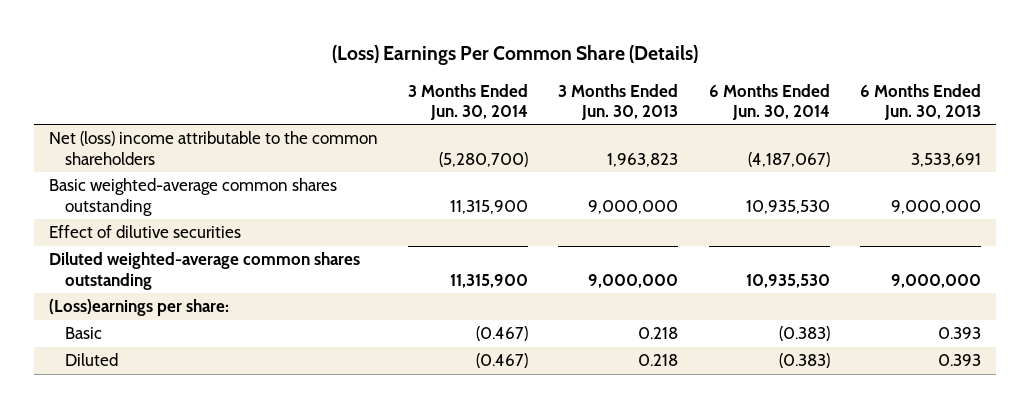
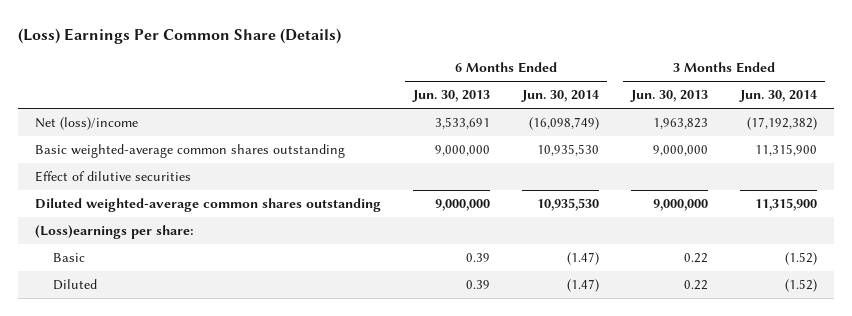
- | 3 Months Ended Jun. 30, 2014 | 3 Months Ended Jun. 30, 2013 | 6 Months Ended Jun. 30, 2014 | 6 Months Ended Jun. 30, 2013
+ | 6 Months Ended Jun. 30, 2013 | 6 Months Ended Jun. 30, 2014 | 3 Months Ended Jun. 30, 2013 | 3 Months Ended Jun. 30, 2014
- Net (loss) income attributable to the common shareholders | (5,280,700) | 1,963,823 | (4,187,067) | 3,533,691
+ Net (loss)/income | 3,533,691 | (16,098,749) | 1,963,823 | (17,192,382)
- Basic | (0.467) | 0.218 | (0.383) | 0.393
- Diluted | (0.467) | 0.218 | (0.383) | 0.393
+ Basic | 0.39 | (1.47) | 0.22 | (1.52)
+ Diluted | 0.39 | (1.47) | 0.22 | (1.52)

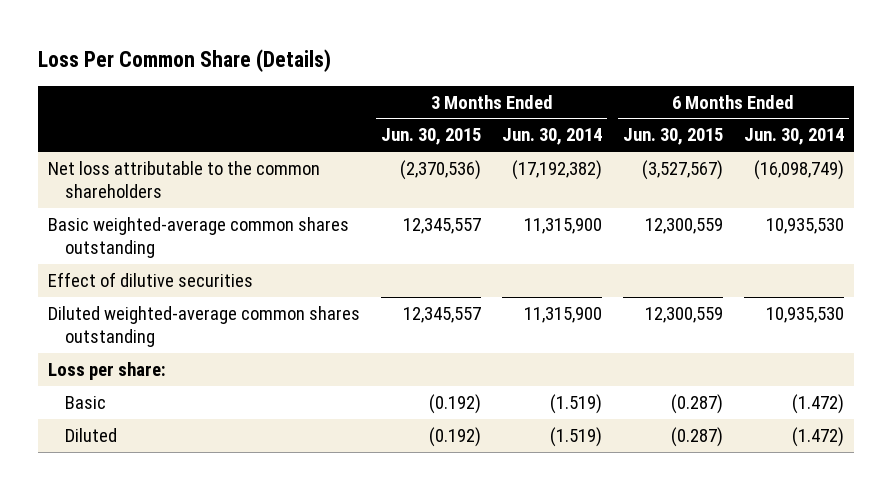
- (Loss) Earnings Per Common Share (Details)
+ Loss Per Common Share (Details)
- | 6 Months Ended Jun. 30, 2013 | 6 Months Ended Jun. 30, 2014 | 3 Months Ended Jun. 30, 2013 | 3 Months Ended Jun. 30, 2014
+ | 3 Months Ended Jun. 30, 2015 | 3 Months Ended Jun. 30, 2014 | 6 Months Ended Jun. 30, 2015 | 6 Months Ended Jun. 30, 2014
- Net (loss)/income | 3,533,691 | (16,098,749) | 1,963,823 | (17,192,382)
+ Net loss attributable to the common shareholders | (2,370,536) | (17,192,382) | (3,527,567) | (16,098,749)
- (Loss)earnings per share:
- Basic | 0.39 | (1.47) | 0.22 | (1.52)
- Diluted | 0.39 | (1.47) | 0.22 | (1.52)
+ Loss per share:
+ Basic | (0.192) | (1.519) | (0.287) | (1.472)
+ Diluted | (0.192) | (1.519) | (0.287) | (1.472)

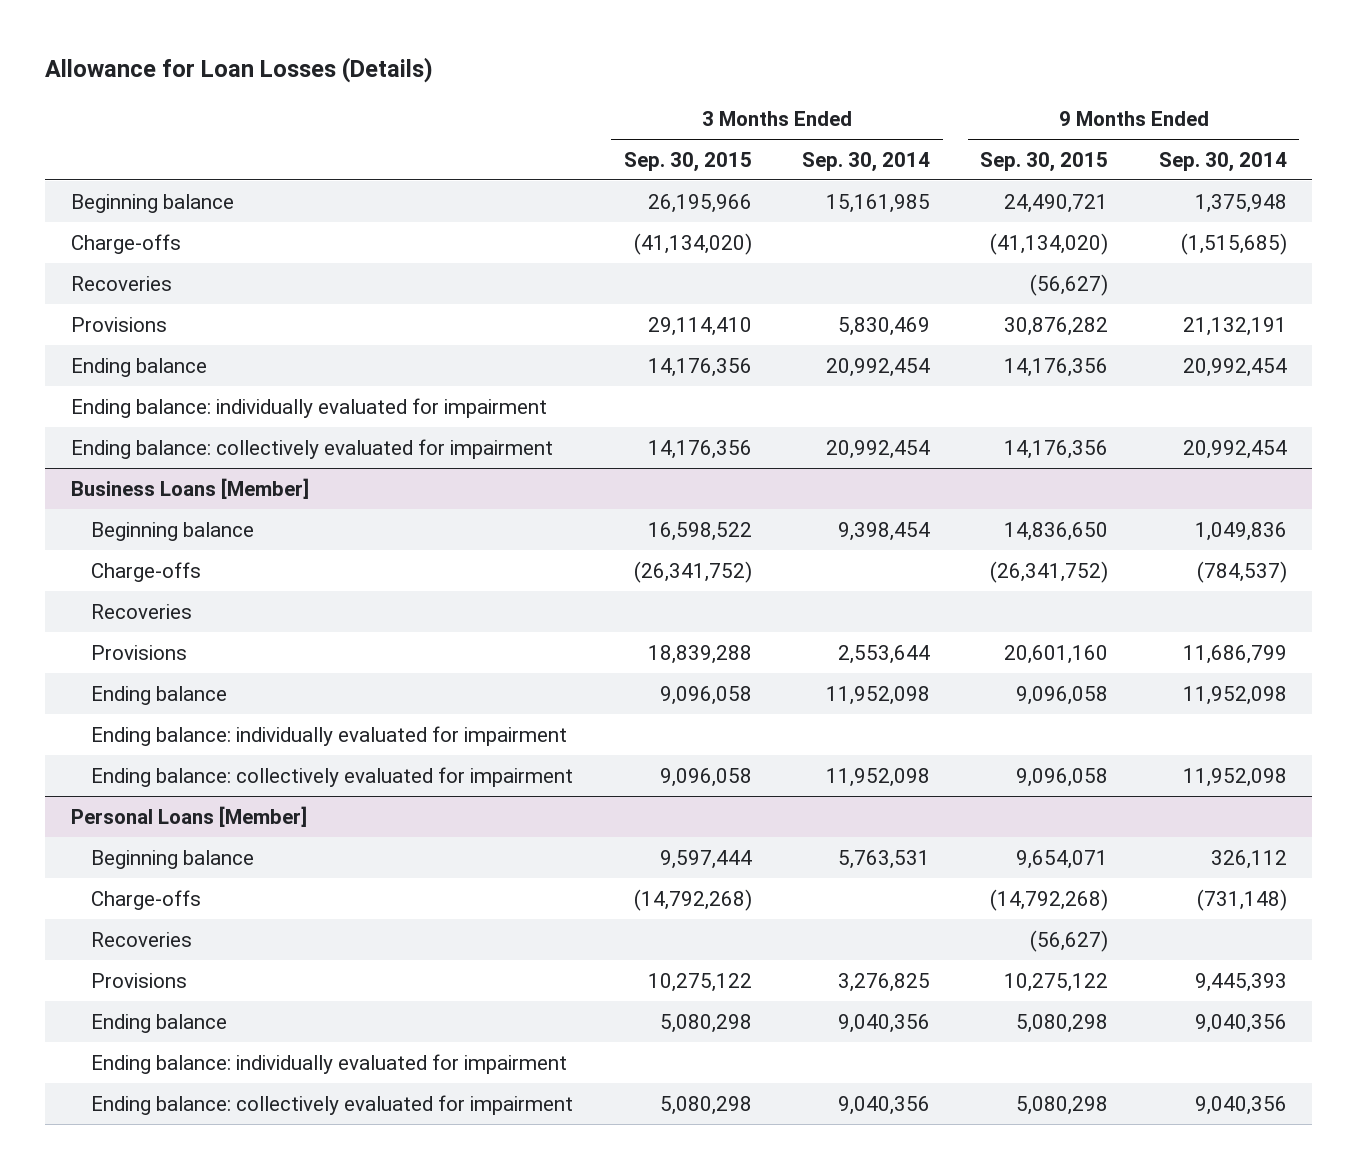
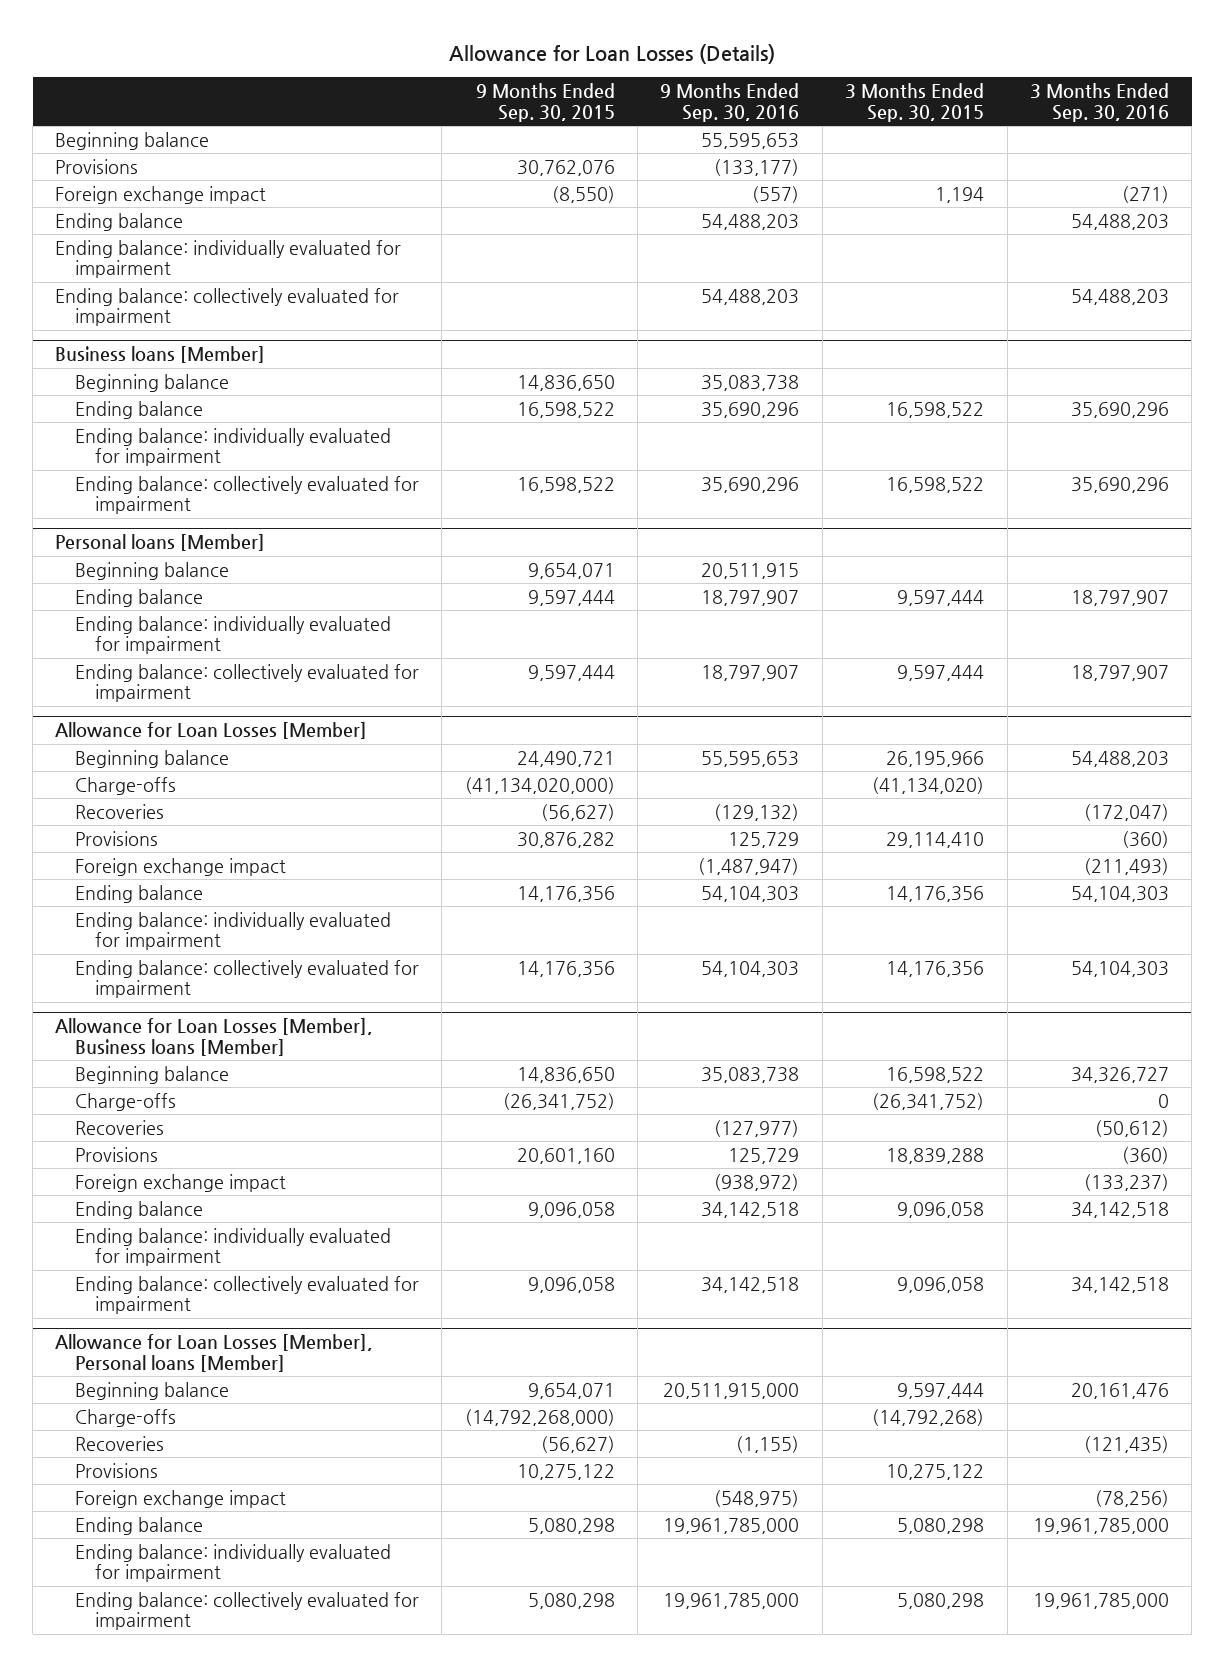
- | 3 Months Ended Sep. 30, 2015 | 3 Months Ended Sep. 30, 2014 | 9 Months Ended Sep. 30, 2015 | 9 Months Ended Sep. 30, 2014
+ | 9 Months Ended Sep. 30, 2015 | 9 Months Ended Sep. 30, 2016 | 3 Months Ended Sep. 30, 2015 | 3 Months Ended Sep. 30, 2016
+ Beginning balance | | 55,595,653 | |
+ Provisions | 30,762,076 | (133,177) | |
+ Foreign exchange impact | (8,550) | (557) | 1,194 | (271)
+ Ending balance | | 54,488,203 | | 54,488,203
+ Ending balance: individually evaluated for impairment
+ Ending balance: collectively evaluated for impairment | | 54,488,203 | | 54,488,203
+ Business loans [Member]
+ Beginning balance | 14,836,650 | 35,083,738 | |
+ Ending balance | 16,598,522 | 35,690,296 | 16,598,522 | 35,690,296
+ Ending balance: individually evaluated for impairment
+ Ending balance: collectively evaluated for impairment | 16,598,522 | 35,690,296 | 16,598,522 | 35,690,296
+ Personal loans [Member]
+ Beginning balance | 9,654,071 | 20,511,915 | |
+ Ending balance | 9,597,444 | 18,797,907 | 9,597,444 | 18,797,907
+ Ending balance: individually evaluated for impairment
+ Ending balance: collectively evaluated for impairment | 9,597,444 | 18,797,907 | 9,597,444 | 18,797,907
+ Allowance for Loan Losses [Member]
- Charge-offs | (41,134,020) | | (41,134,020) | (1,515,685)
+ Charge-offs | (41,134,020,000) | | (41,134,020) |
+ Foreign exchange impact | | (1,487,947) | | (211,493)
- Business Loans [Member]
+ Allowance for Loan Losses [Member], Business loans [Member]
+ Foreign exchange impact | | (938,972) | | (133,237)
- Personal Loans [Member]
+ Allowance for Loan Losses [Member], Personal loans [Member]
- Charge-offs | (14,792,268) | | (14,792,268) | (731,148)
+ Charge-offs | (14,792,268,000) | | (14,792,268) |
+ Foreign exchange impact | | (548,975) | | (78,256)

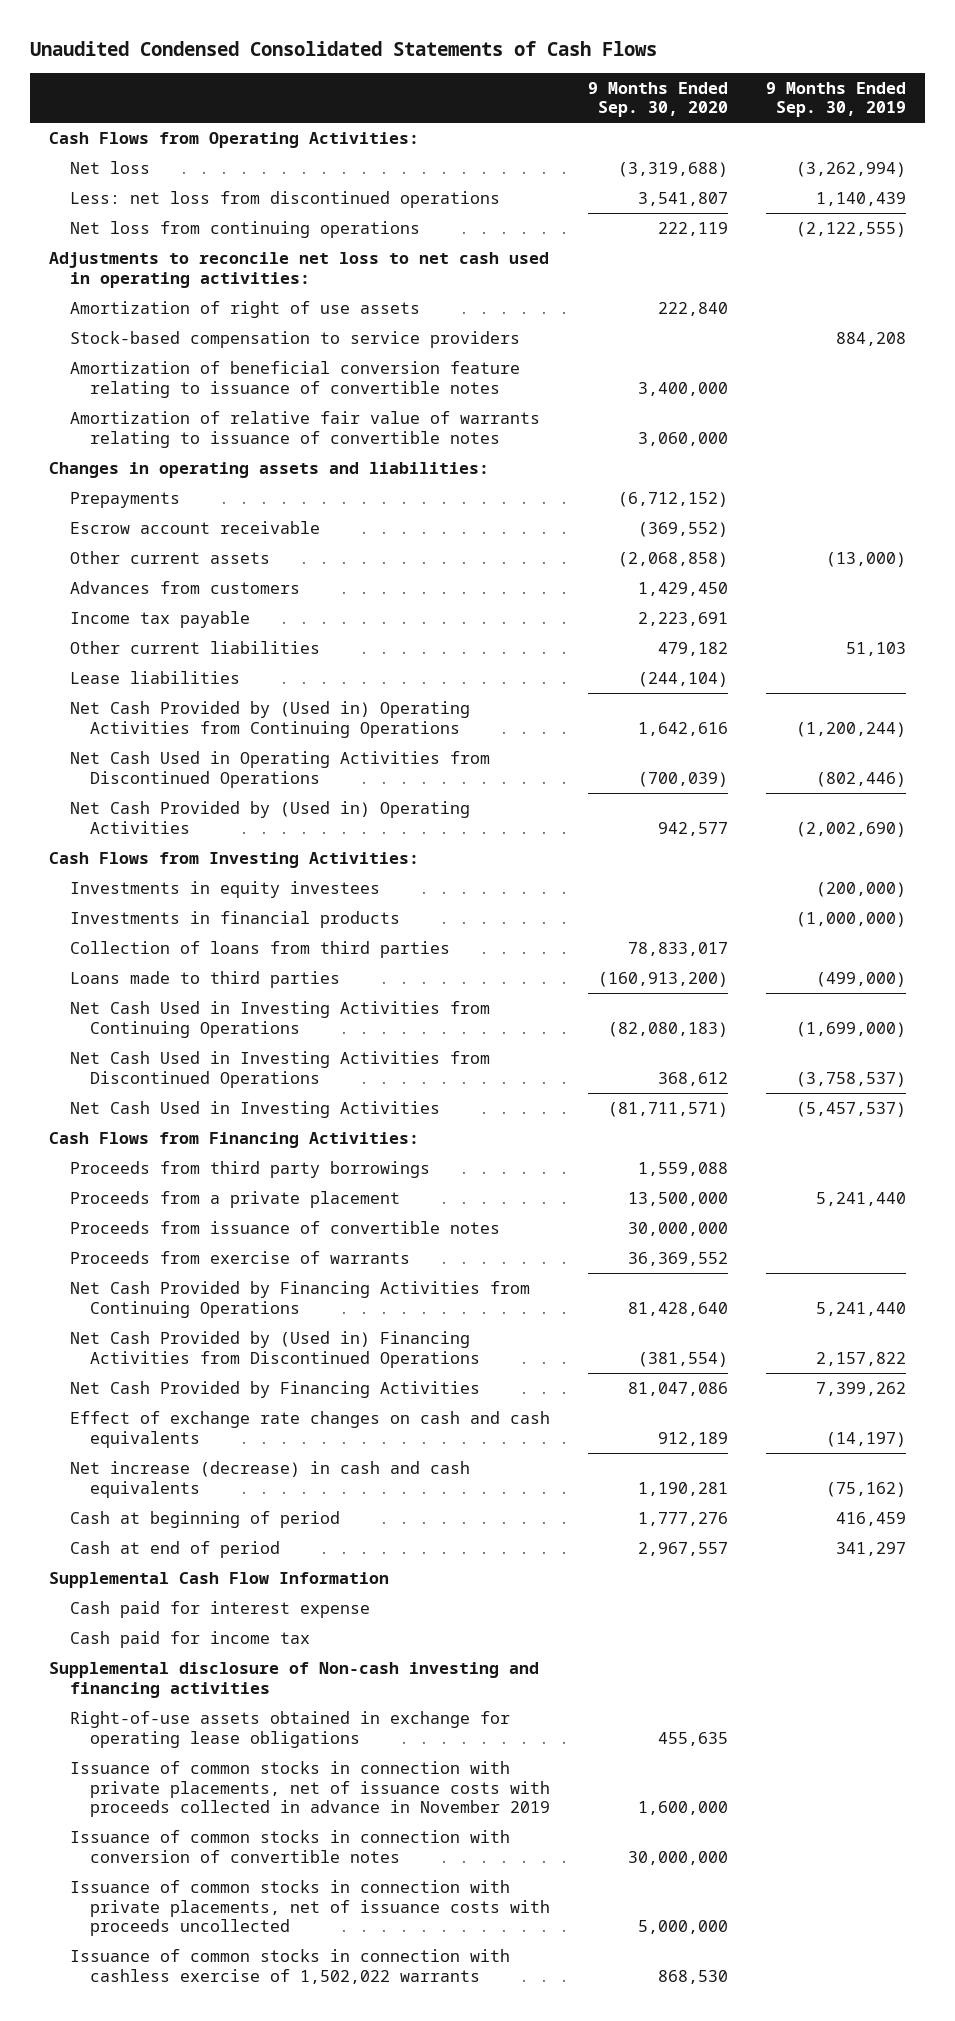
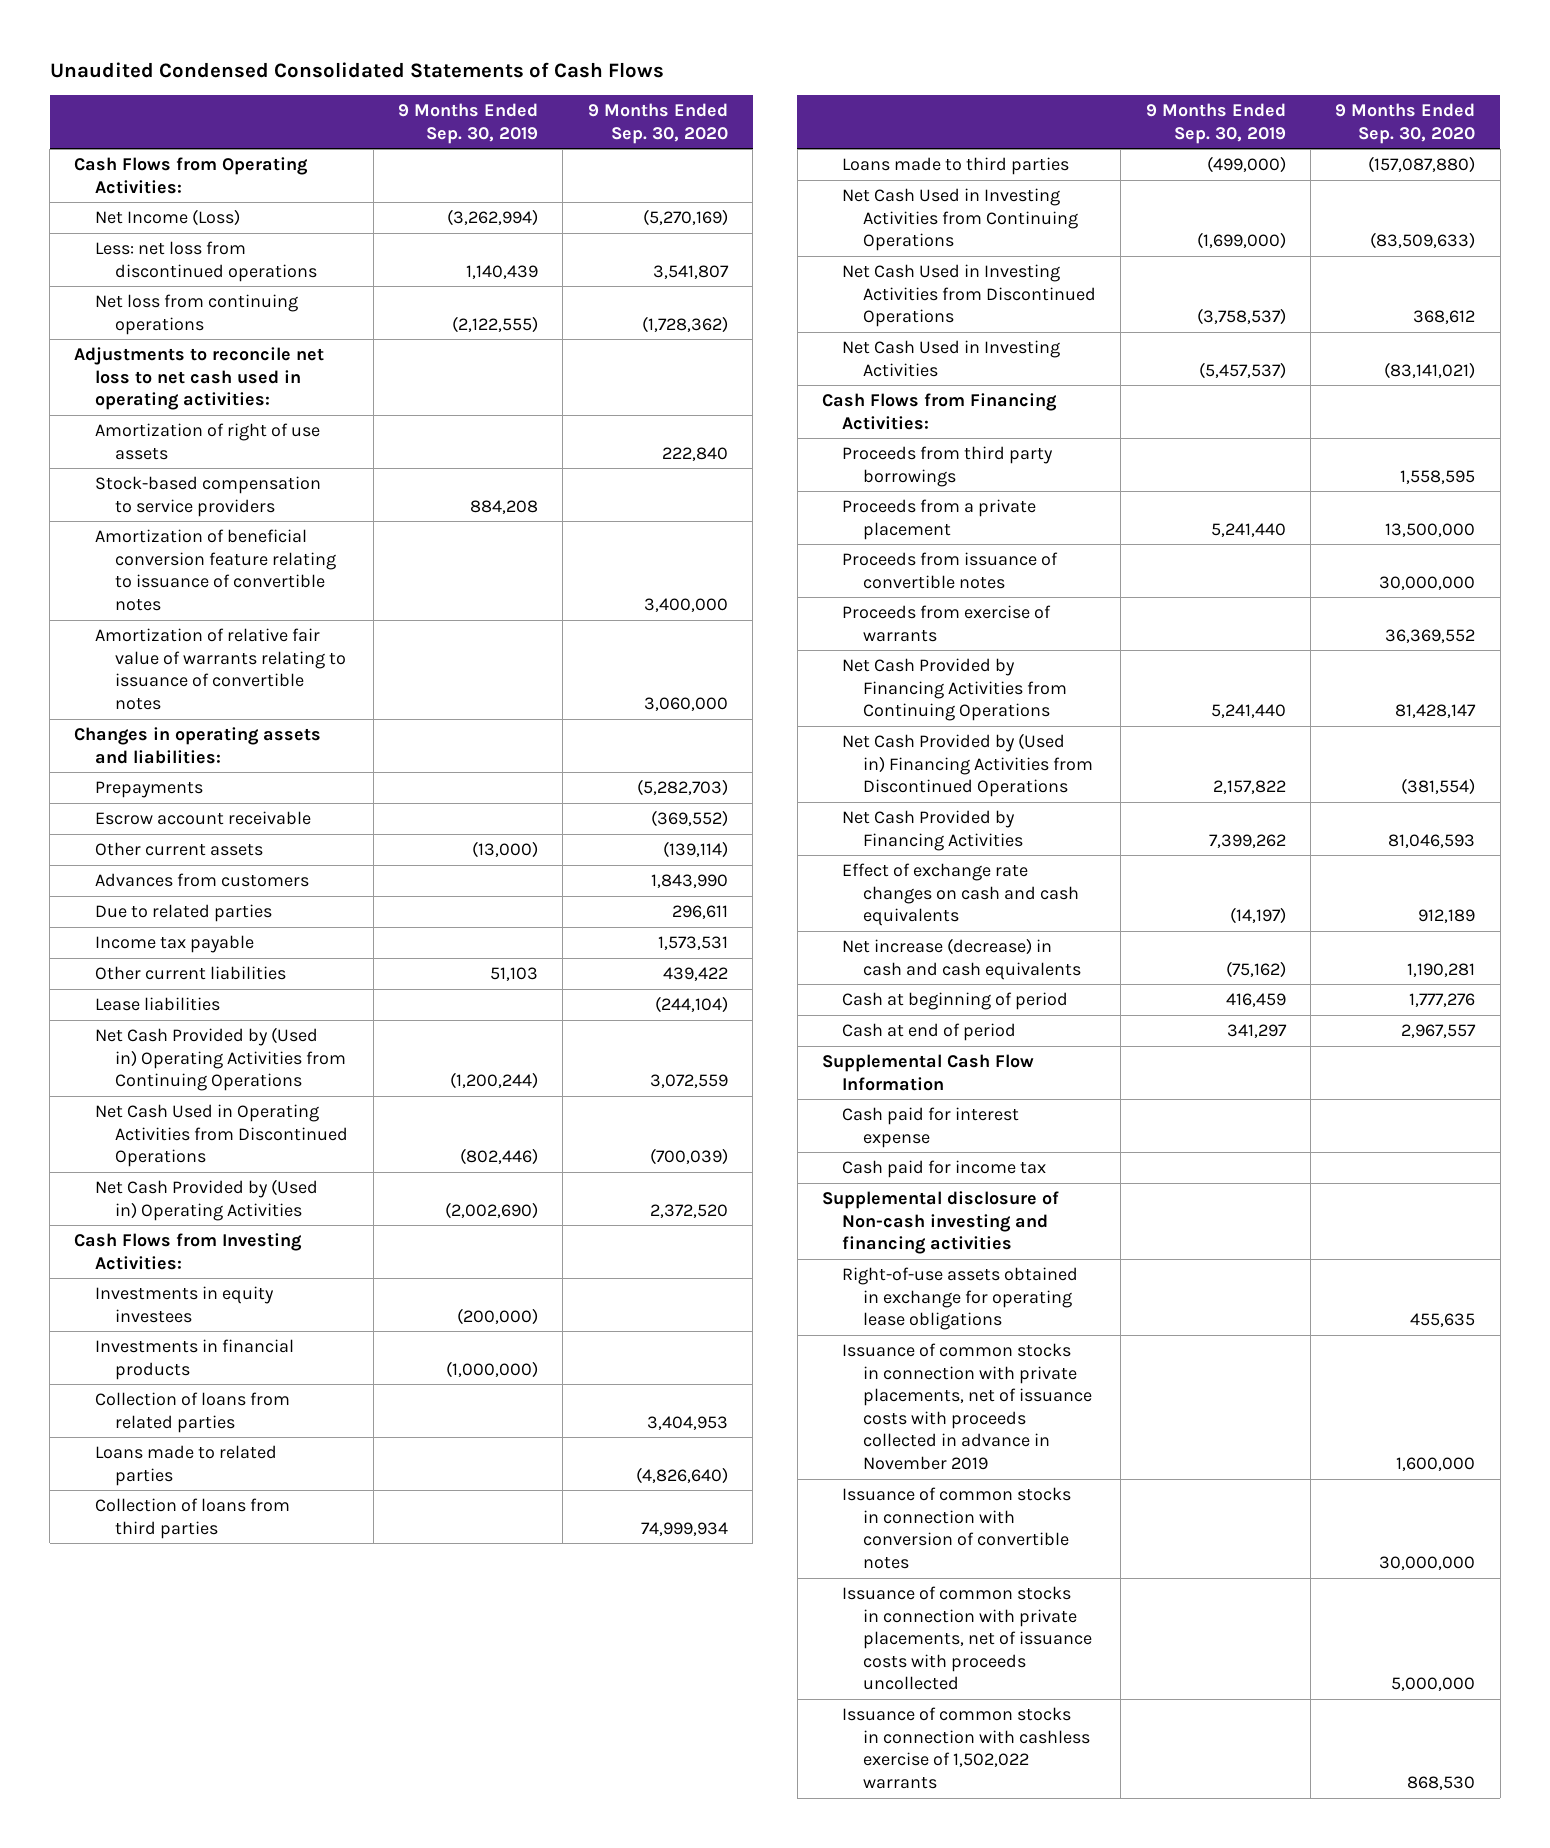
- | 9 Months Ended Sep. 30, 2020 | 9 Months Ended Sep. 30, 2019
+ | 9 Months Ended Sep. 30, 2019 | 9 Months Ended Sep. 30, 2020
- Net loss | (3,319,688) | (3,262,994)
+ Net Income (Loss) | (3,262,994) | (5,270,169)
- Net loss from continuing operations | 222,119 | (2,122,555)
+ Net loss from continuing operations | (2,122,555) | (1,728,362)
- Prepayments | (6,712,152) |
+ Prepayments | | (5,282,703)
- Other current assets | (2,068,858) | (13,000)
- Advances from customers | 1,429,450 |
- Income tax payable | 2,223,691 |
- Other current liabilities | 479,182 | 51,103
+ Other current assets | (13,000) | (139,114)
+ Advances from customers | | 1,843,990
+ Due to related parties | | 296,611
+ Income tax payable | | 1,573,531
+ Other current liabilities | 51,103 | 439,422
- Net Cash Provided by (Used in) Operating Activities from Continuing Operations | 1,642,616 | (1,200,244)
+ Net Cash Provided by (Used in) Operating Activities from Continuing Operations | (1,200,244) | 3,072,559
- Net Cash Provided by (Used in) Operating Activities | 942,577 | (2,002,690)
+ Net Cash Provided by (Used in) Operating Activities | (2,002,690) | 2,372,520
- Collection of loans from third parties | 78,833,017 |
- Loans made to third parties | (160,913,200) | (499,000)
- Net Cash Used in Investing Activities from Continuing Operations | (82,080,183) | (1,699,000)
+ Collection of loans from related parties | | 3,404,953
+ Loans made to related parties | | (4,826,640)
+ Collection of loans from third parties | | 74,999,934
+ Loans made to third parties | (499,000) | (157,087,880)
+ Net Cash Used in Investing Activities from Continuing Operations | (1,699,000) | (83,509,633)
- Net Cash Used in Investing Activities | (81,711,571) | (5,457,537)
+ Net Cash Used in Investing Activities | (5,457,537) | (83,141,021)
- Proceeds from third party borrowings | 1,559,088 |
+ Proceeds from third party borrowings | | 1,558,595
- Net Cash Provided by Financing Activities from Continuing Operations | 81,428,640 | 5,241,440
+ Net Cash Provided by Financing Activities from Continuing Operations | 5,241,440 | 81,428,147
- Net Cash Provided by Financing Activities | 81,047,086 | 7,399,262
+ Net Cash Provided by Financing Activities | 7,399,262 | 81,046,593

